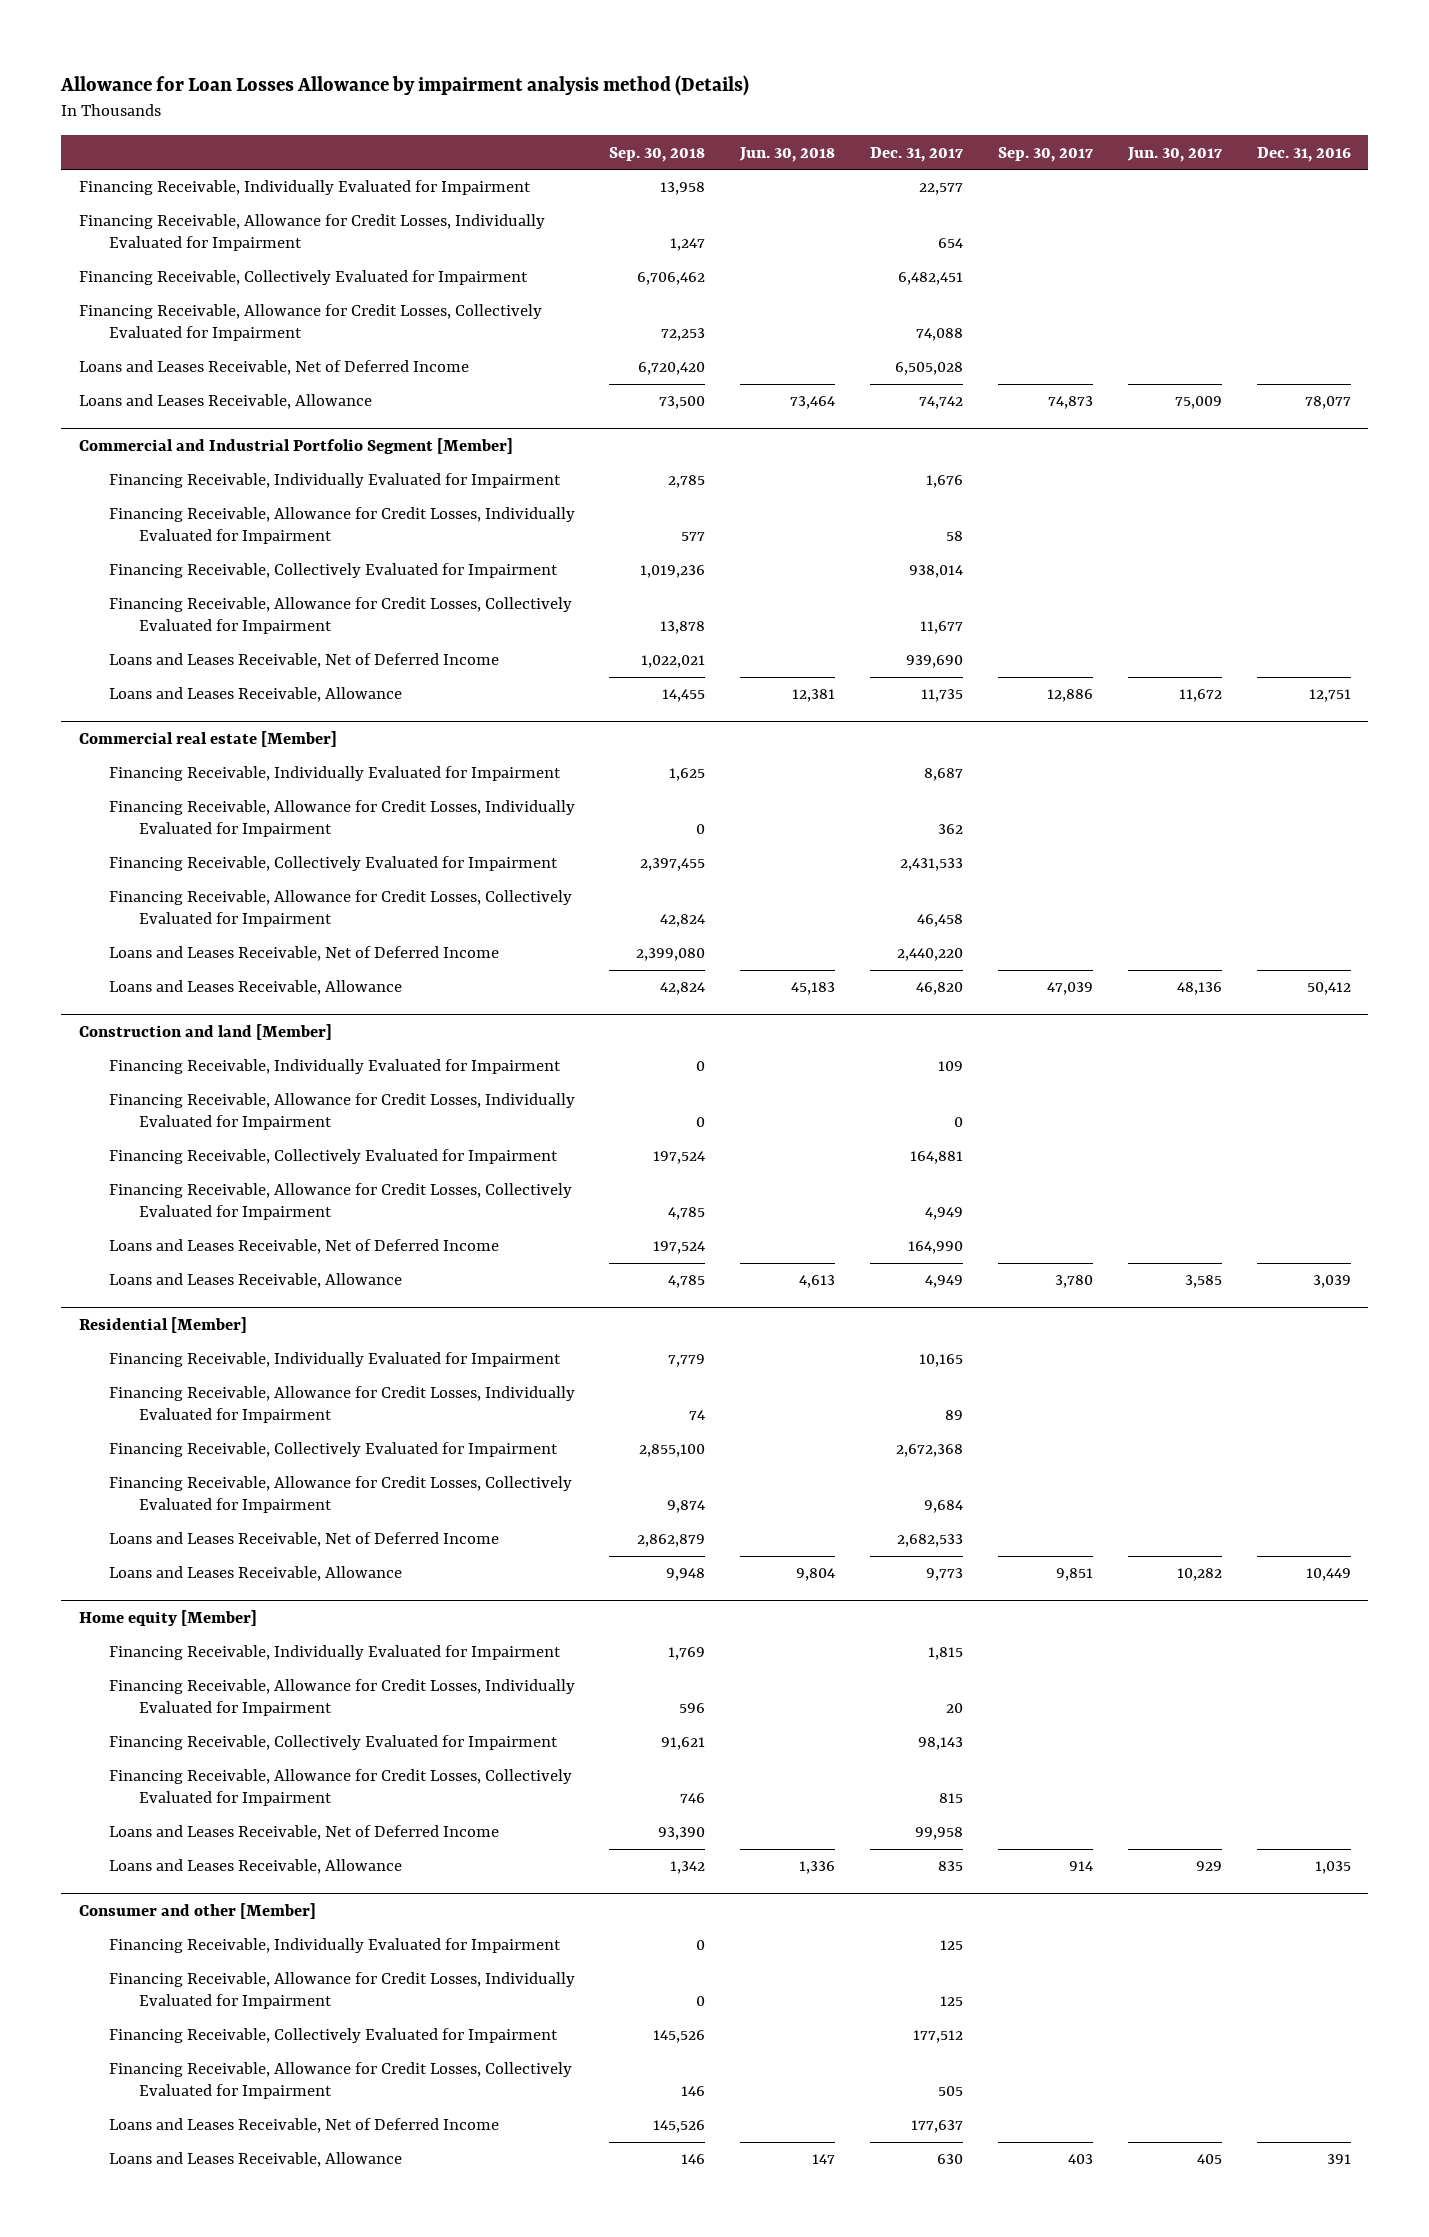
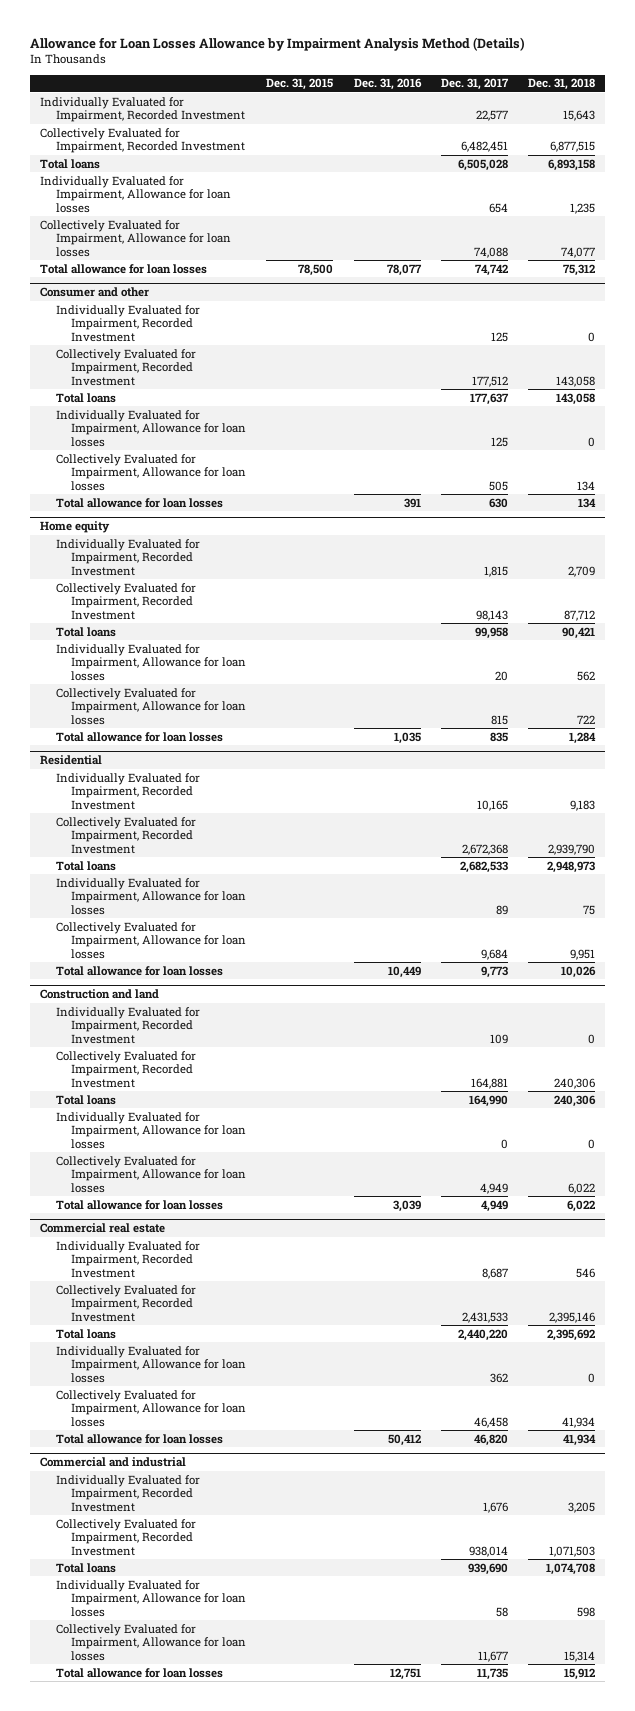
- Allowance for Loan Losses Allowance by impairment analysis method (Details)
+ Allowance for Loan Losses Allowance by Impairment Analysis Method (Details)
- | Sep. 30, 2018 | Jun. 30, 2018 | Dec. 31, 2017 | Sep. 30, 2017 | Jun. 30, 2017 | Dec. 31, 2016
+ | Dec. 31, 2015 | Dec. 31, 2016 | Dec. 31, 2017 | Dec. 31, 2018
- Financing Receivable, Individually Evaluated for Impairment | 13,958 | | 22,577 | | |
- Financing Receivable, Allowance for Credit Losses, Individually Evaluated for Impairment | 1,247 | | 654 | | |
- Financing Receivable, Collectively Evaluated for Impairment | 6,706,462 | | 6,482,451 | | |
- Financing Receivable, Allowance for Credit Losses, Collectively Evaluated for Impairment | 72,253 | | 74,088 | | |
- Loans and Leases Receivable, Net of Deferred Income | 6,720,420 | | 6,505,028 | | |
- Loans and Leases Receivable, Allowance | 73,500 | 73,464 | 74,742 | 74,873 | 75,009 | 78,077
- Commercial and Industrial Portfolio Segment [Member]
- Financing Receivable, Individually Evaluated for Impairment | 2,785 | | 1,676 | | |
- Financing Receivable, Allowance for Credit Losses, Individually Evaluated for Impairment | 577 | | 58 | | |
- Financing Receivable, Collectively Evaluated for Impairment | 1,019,236 | | 938,014 | | |
- Financing Receivable, Allowance for Credit Losses, Collectively Evaluated for Impairment | 13,878 | | 11,677 | | |
- Loans and Leases Receivable, Net of Deferred Income | 1,022,021 | | 939,690 | | |
- Loans and Leases Receivable, Allowance | 14,455 | 12,381 | 11,735 | 12,886 | 11,672 | 12,751
- Commercial real estate [Member]
- Financing Receivable, Individually Evaluated for Impairment | 1,625 | | 8,687 | | |
- Financing Receivable, Allowance for Credit Losses, Individually Evaluated for Impairment | 0 | | 362 | | |
- Financing Receivable, Collectively Evaluated for Impairment | 2,397,455 | | 2,431,533 | | |
- Financing Receivable, Allowance for Credit Losses, Collectively Evaluated for Impairment | 42,824 | | 46,458 | | |
- Loans and Leases Receivable, Net of Deferred Income | 2,399,080 | | 2,440,220 | | |
- Loans and Leases Receivable, Allowance | 42,824 | 45,183 | 46,820 | 47,039 | 48,136 | 50,412
- Construction and land [Member]
- Financing Receivable, Individually Evaluated for Impairment | 0 | | 109 | | |
- Financing Receivable, Allowance for Credit Losses, Individually Evaluated for Impairment | 0 | | 0 | | |
- Financing Receivable, Collectively Evaluated for Impairment | 197,524 | | 164,881 | | |
- Financing Receivable, Allowance for Credit Losses, Collectively Evaluated for Impairment | 4,785 | | 4,949 | | |
- Loans and Leases Receivable, Net of Deferred Income | 197,524 | | 164,990 | | |
- Loans and Leases Receivable, Allowance | 4,785 | 4,613 | 4,949 | 3,780 | 3,585 | 3,039
- Residential [Member]
- Financing Receivable, Individually Evaluated for Impairment | 7,779 | | 10,165 | | |
- Financing Receivable, Allowance for Credit Losses, Individually Evaluated for Impairment | 74 | | 89 | | |
- Financing Receivable, Collectively Evaluated for Impairment | 2,855,100 | | 2,672,368 | | |
- Financing Receivable, Allowance for Credit Losses, Collectively Evaluated for Impairment | 9,874 | | 9,684 | | |
- Loans and Leases Receivable, Net of Deferred Income | 2,862,879 | | 2,682,533 | | |
- Loans and Leases Receivable, Allowance | 9,948 | 9,804 | 9,773 | 9,851 | 10,282 | 10,449
- Home equity [Member]
- Financing Receivable, Individually Evaluated for Impairment | 1,769 | | 1,815 | | |
- Financing Receivable, Allowance for Credit Losses, Individually Evaluated for Impairment | 596 | | 20 | | |
- Financing Receivable, Collectively Evaluated for Impairment | 91,621 | | 98,143 | | |
- Financing Receivable, Allowance for Credit Losses, Collectively Evaluated for Impairment | 746 | | 815 | | |
- Loans and Leases Receivable, Net of Deferred Income | 93,390 | | 99,958 | | |
- Loans and Leases Receivable, Allowance | 1,342 | 1,336 | 835 | 914 | 929 | 1,035
- Consumer and other [Member]
- Financing Receivable, Individually Evaluated for Impairment | 0 | | 125 | | |
- Financing Receivable, Allowance for Credit Losses, Individually Evaluated for Impairment | 0 | | 125 | | |
- Financing Receivable, Collectively Evaluated for Impairment | 145,526 | | 177,512 | | |
- Financing Receivable, Allowance for Credit Losses, Collectively Evaluated for Impairment | 146 | | 505 | | |
- Loans and Leases Receivable, Net of Deferred Income | 145,526 | | 177,637 | | |
- Loans and Leases Receivable, Allowance | 146 | 147 | 630 | 403 | 405 | 391
+ Individually Evaluated for Impairment, Recorded Investment | | | 22,577 | 15,643
+ Collectively Evaluated for Impairment, Recorded Investment | | | 6,482,451 | 6,877,515
+ Total loans | | | 6,505,028 | 6,893,158
+ Individually Evaluated for Impairment, Allowance for loan losses | | | 654 | 1,235
+ Collectively Evaluated for Impairment, Allowance for loan losses | | | 74,088 | 74,077
+ Total allowance for loan losses | 78,500 | 78,077 | 74,742 | 75,312
+ Consumer and other
+ Individually Evaluated for Impairment, Recorded Investment | | | 125 | 0
+ Collectively Evaluated for Impairment, Recorded Investment | | | 177,512 | 143,058
+ Total loans | | | 177,637 | 143,058
+ Individually Evaluated for Impairment, Allowance for loan losses | | | 125 | 0
+ Collectively Evaluated for Impairment, Allowance for loan losses | | | 505 | 134
+ Total allowance for loan losses | | 391 | 630 | 134
+ Home equity
+ Individually Evaluated for Impairment, Recorded Investment | | | 1,815 | 2,709
+ Collectively Evaluated for Impairment, Recorded Investment | | | 98,143 | 87,712
+ Total loans | | | 99,958 | 90,421
+ Individually Evaluated for Impairment, Allowance for loan losses | | | 20 | 562
+ Collectively Evaluated for Impairment, Allowance for loan losses | | | 815 | 722
+ Total allowance for loan losses | | 1,035 | 835 | 1,284
+ Residential
+ Individually Evaluated for Impairment, Recorded Investment | | | 10,165 | 9,183
+ Collectively Evaluated for Impairment, Recorded Investment | | | 2,672,368 | 2,939,790
+ Total loans | | | 2,682,533 | 2,948,973
+ Individually Evaluated for Impairment, Allowance for loan losses | | | 89 | 75
+ Collectively Evaluated for Impairment, Allowance for loan losses | | | 9,684 | 9,951
+ Total allowance for loan losses | | 10,449 | 9,773 | 10,026
+ Construction and land
+ Individually Evaluated for Impairment, Recorded Investment | | | 109 | 0
+ Collectively Evaluated for Impairment, Recorded Investment | | | 164,881 | 240,306
+ Total loans | | | 164,990 | 240,306
+ Individually Evaluated for Impairment, Allowance for loan losses | | | 0 | 0
+ Collectively Evaluated for Impairment, Allowance for loan losses | | | 4,949 | 6,022
+ Total allowance for loan losses | | 3,039 | 4,949 | 6,022
+ Commercial real estate
+ Individually Evaluated for Impairment, Recorded Investment | | | 8,687 | 546
+ Collectively Evaluated for Impairment, Recorded Investment | | | 2,431,533 | 2,395,146
+ Total loans | | | 2,440,220 | 2,395,692
+ Individually Evaluated for Impairment, Allowance for loan losses | | | 362 | 0
+ Collectively Evaluated for Impairment, Allowance for loan losses | | | 46,458 | 41,934
+ Total allowance for loan losses | | 50,412 | 46,820 | 41,934
+ Commercial and industrial
+ Individually Evaluated for Impairment, Recorded Investment | | | 1,676 | 3,205
+ Collectively Evaluated for Impairment, Recorded Investment | | | 938,014 | 1,071,503
+ Total loans | | | 939,690 | 1,074,708
+ Individually Evaluated for Impairment, Allowance for loan losses | | | 58 | 598
+ Collectively Evaluated for Impairment, Allowance for loan losses | | | 11,677 | 15,314
+ Total allowance for loan losses | | 12,751 | 11,735 | 15,912

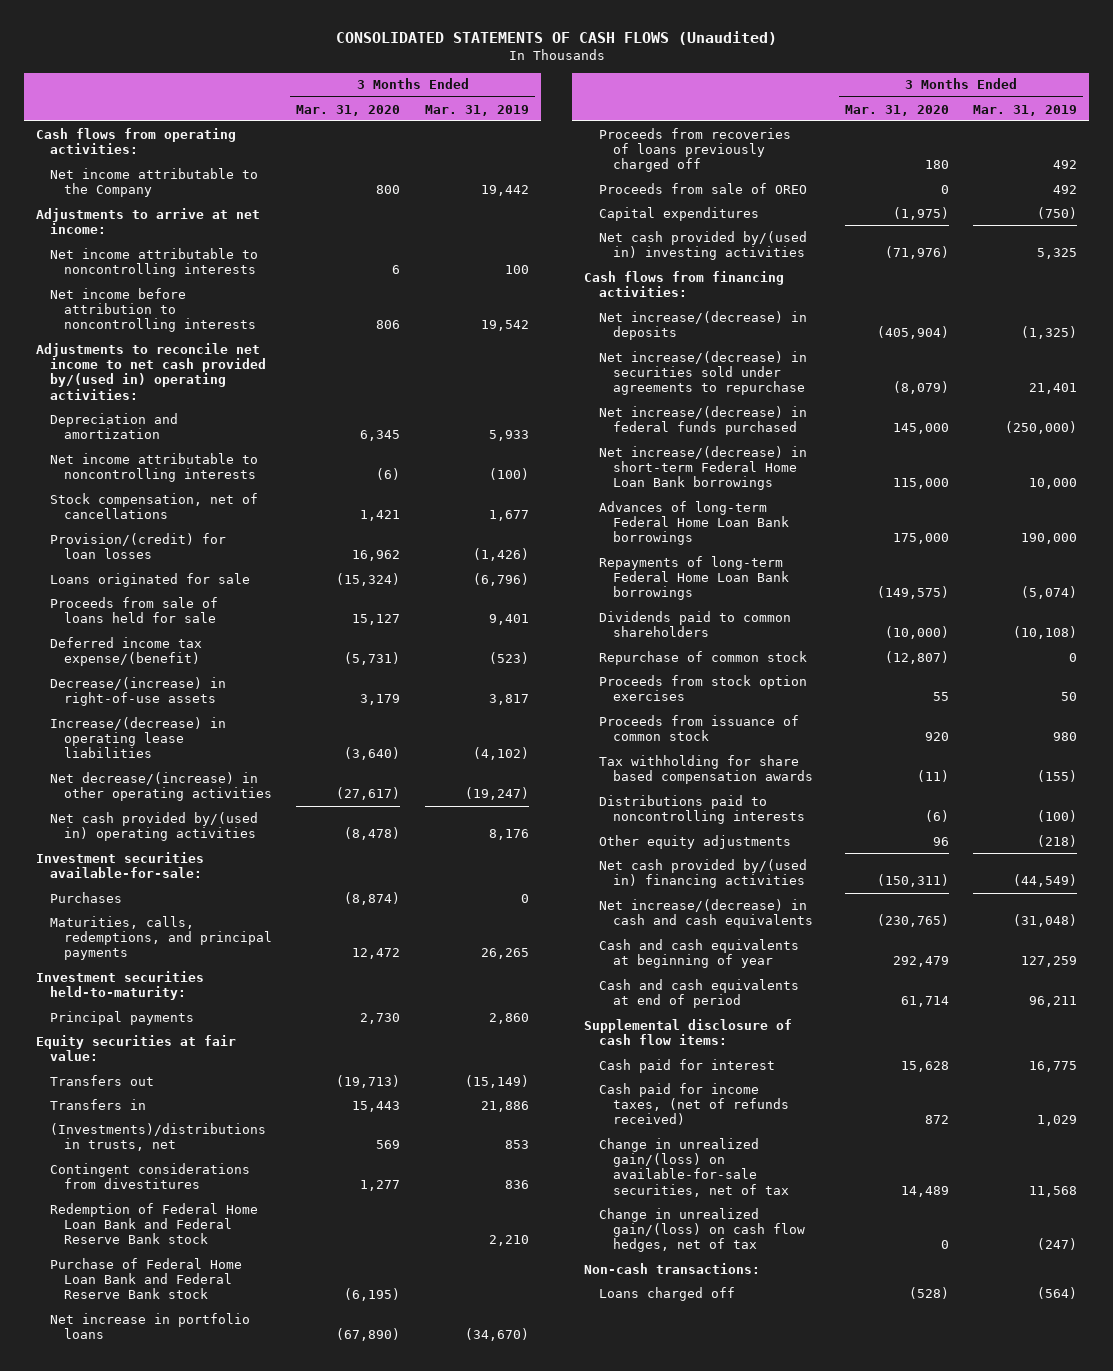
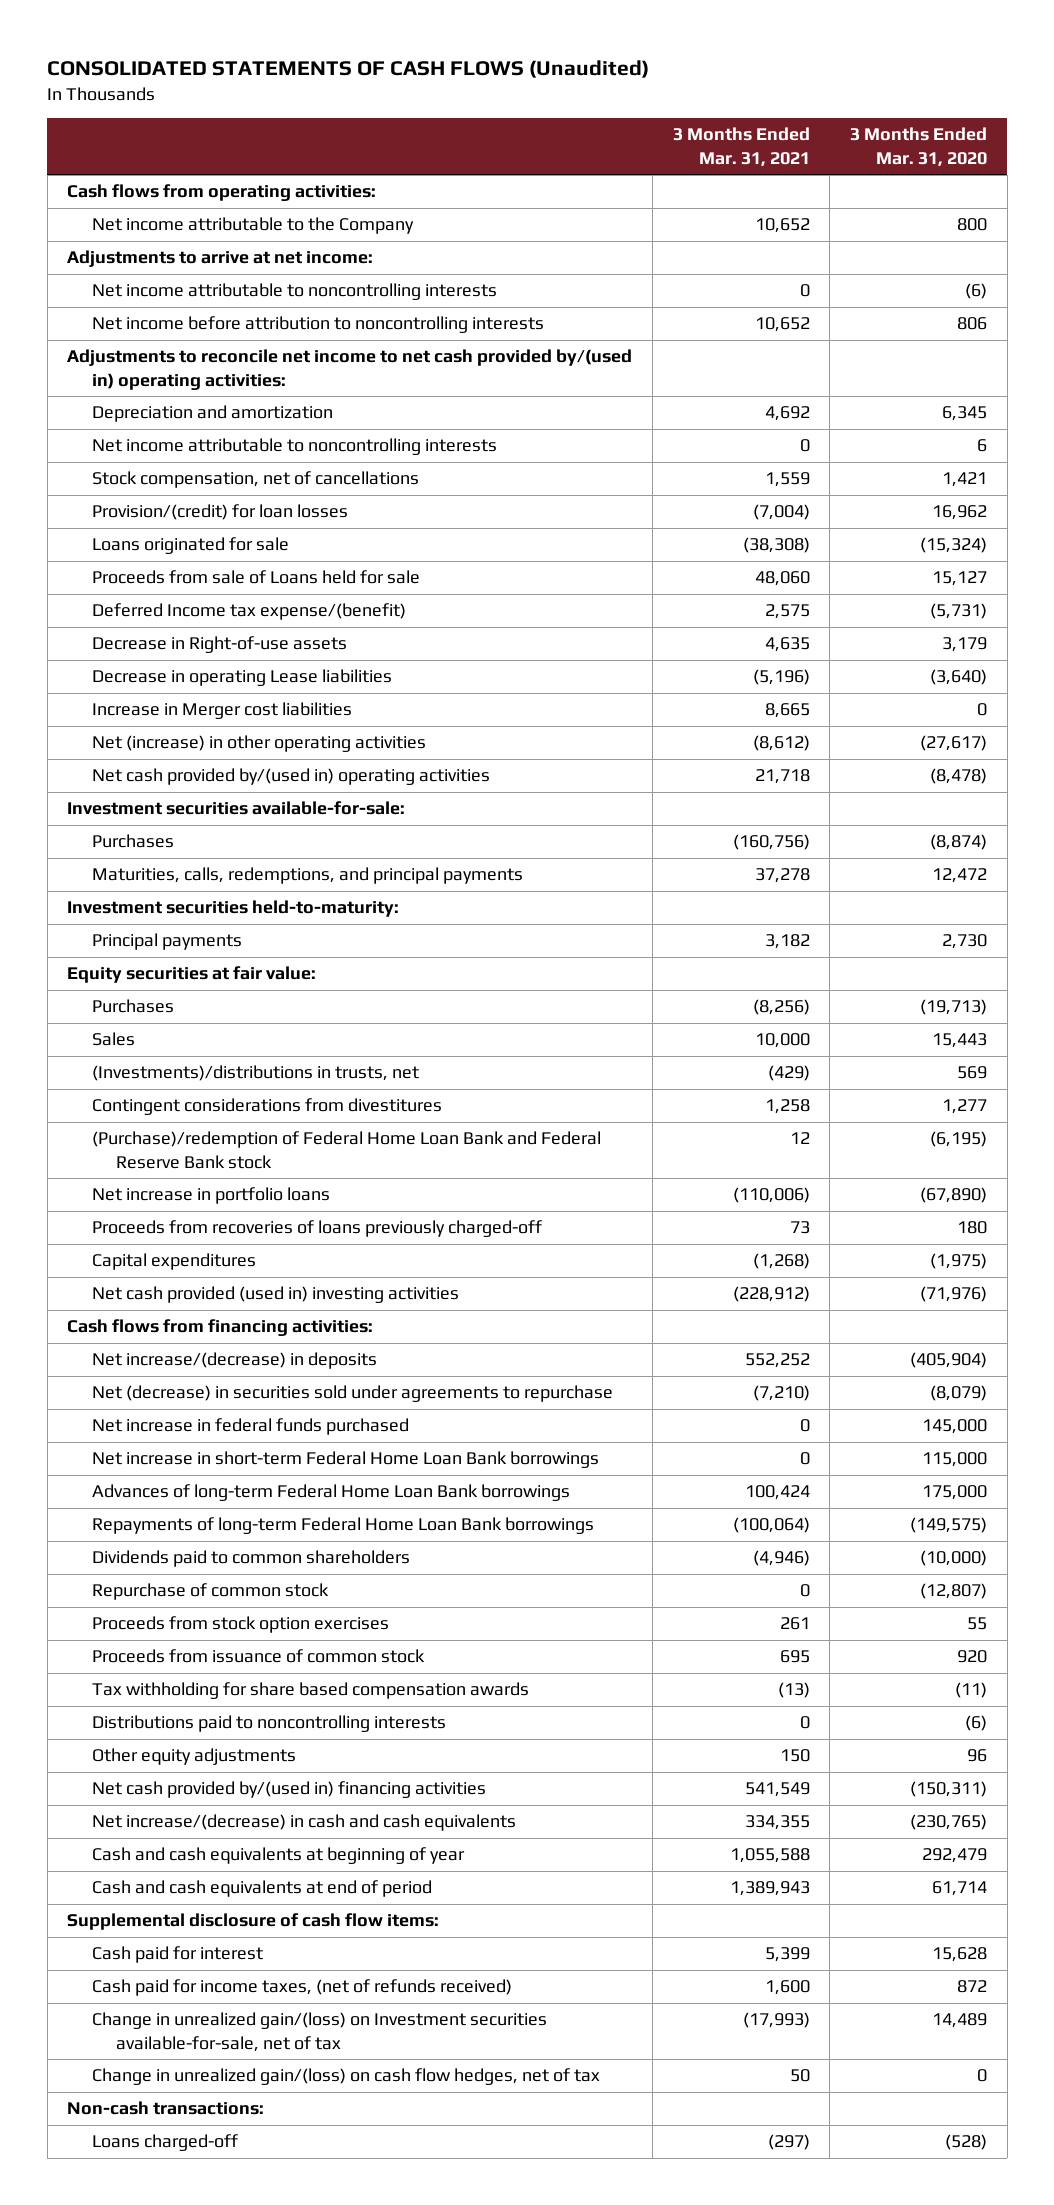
- | 3 Months Ended Mar. 31, 2020 | 3 Months Ended Mar. 31, 2019
+ | 3 Months Ended Mar. 31, 2021 | 3 Months Ended Mar. 31, 2020
moved up: Net income attributable to noncontrolling interests | 0 | (6)
moved down: Net income attributable to noncontrolling interests | 0 | 6
- Proceeds from sale of loans held for sale | 15,127 | 9,401
- Deferred income tax expense/(benefit) | (5,731) | (523)
- Decrease/(increase) in right-of-use assets | 3,179 | 3,817
- Increase/(decrease) in operating lease liabilities | (3,640) | (4,102)
- Net decrease/(increase) in other operating activities | (27,617) | (19,247)
+ Proceeds from sale of Loans held for sale | 48,060 | 15,127
+ Deferred Income tax expense/(benefit) | 2,575 | (5,731)
+ Decrease in Right-of-use assets | 4,635 | 3,179
+ Decrease in operating Lease liabilities | (5,196) | (3,640)
+ Increase in Merger cost liabilities | 8,665 | 0
+ Net (increase) in other operating activities | (8,612) | (27,617)
- Transfers out | (19,713) | (15,149)
- Transfers in | 15,443 | 21,886
+ Purchases | (8,256) | (19,713)
+ Sales | 10,000 | 15,443
- Redemption of Federal Home Loan Bank and Federal Reserve Bank stock | | 2,210
- Purchase of Federal Home Loan Bank and Federal Reserve Bank stock | (6,195) |
+ (Purchase)/redemption of Federal Home Loan Bank and Federal Reserve Bank stock | 12 | (6,195)
- Proceeds from recoveries of loans previously charged off | 180 | 492
- Proceeds from sale of OREO | 0 | 492
+ Proceeds from recoveries of loans previously charged-off | 73 | 180
- Net cash provided by/(used in) investing activities | (71,976) | 5,325
+ Net cash provided (used in) investing activities | (228,912) | (71,976)
- Net increase/(decrease) in securities sold under agreements to repurchase | (8,079) | 21,401
- Net increase/(decrease) in federal funds purchased | 145,000 | (250,000)
- Net increase/(decrease) in short-term Federal Home Loan Bank borrowings | 115,000 | 10,000
+ Net (decrease) in securities sold under agreements to repurchase | (7,210) | (8,079)
+ Net increase in federal funds purchased | 0 | 145,000
+ Net increase in short-term Federal Home Loan Bank borrowings | 0 | 115,000
- Change in unrealized gain/(loss) on available-for-sale securities, net of tax | 14,489 | 11,568
+ Change in unrealized gain/(loss) on Investment securities available-for-sale, net of tax | (17,993) | 14,489
- Loans charged off | (528) | (564)
+ Loans charged-off | (297) | (528)

